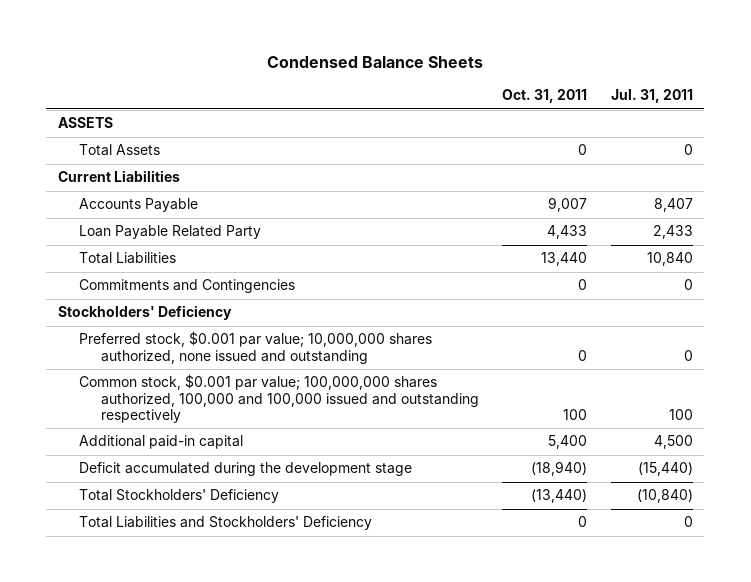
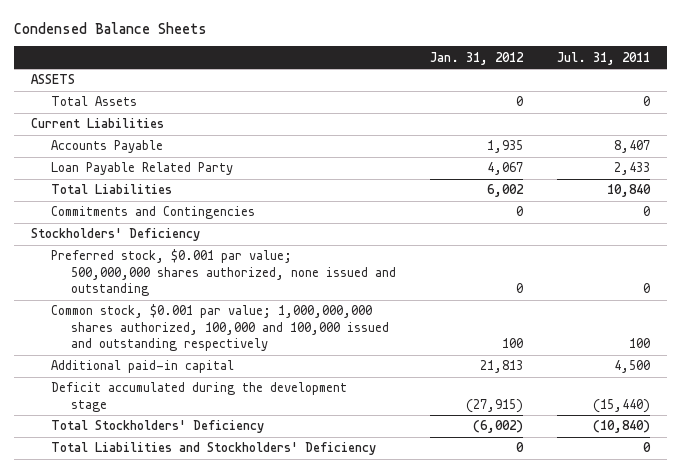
- | Oct. 31, 2011 | Jul. 31, 2011
+ | Jan. 31, 2012 | Jul. 31, 2011
- Preferred stock, $0.001 par value; 10,000,000 shares authorized, none issued and outstanding | 0 | 0
- Common stock, $0.001 par value; 100,000,000 shares authorized, 100,000 and 100,000 issued and outstanding respectively | 100 | 100
+ Preferred stock, $0.001 par value; 500,000,000 shares authorized, none issued and outstanding | 0 | 0
+ Common stock, $0.001 par value; 1,000,000,000 shares authorized, 100,000 and 100,000 issued and outstanding respectively | 100 | 100

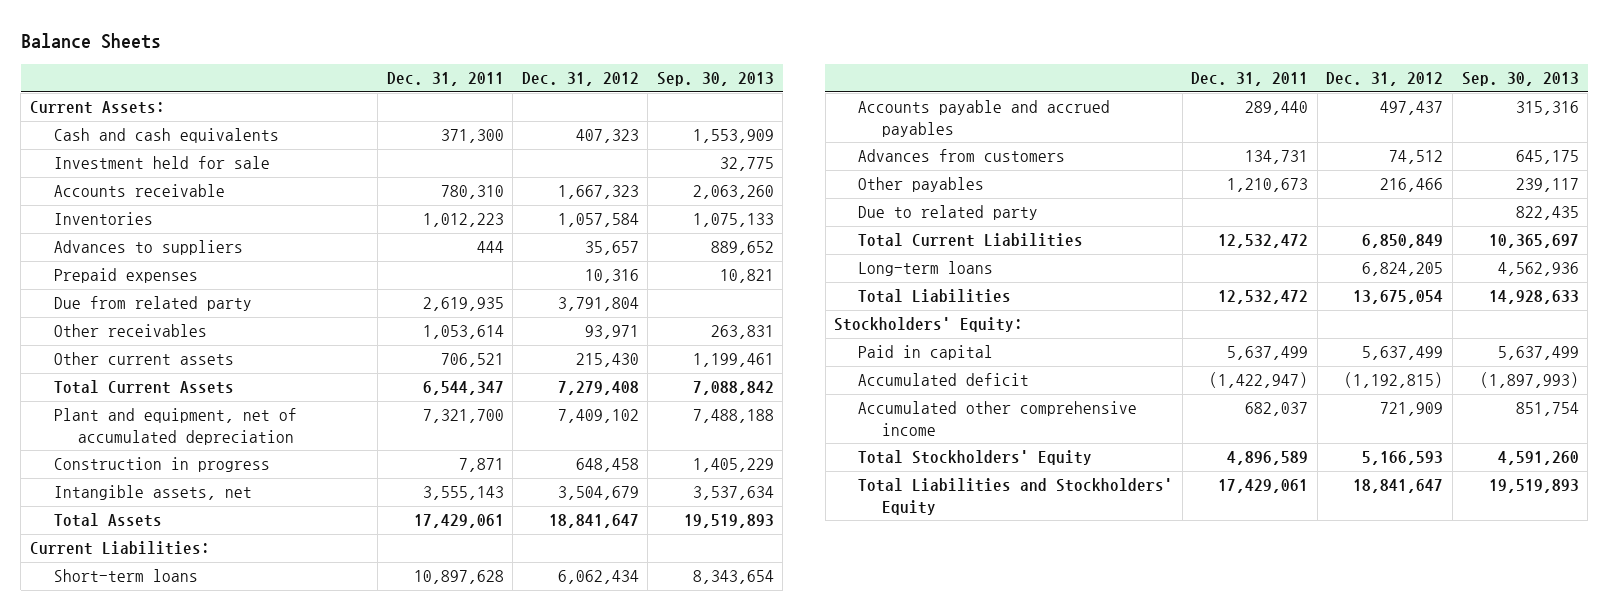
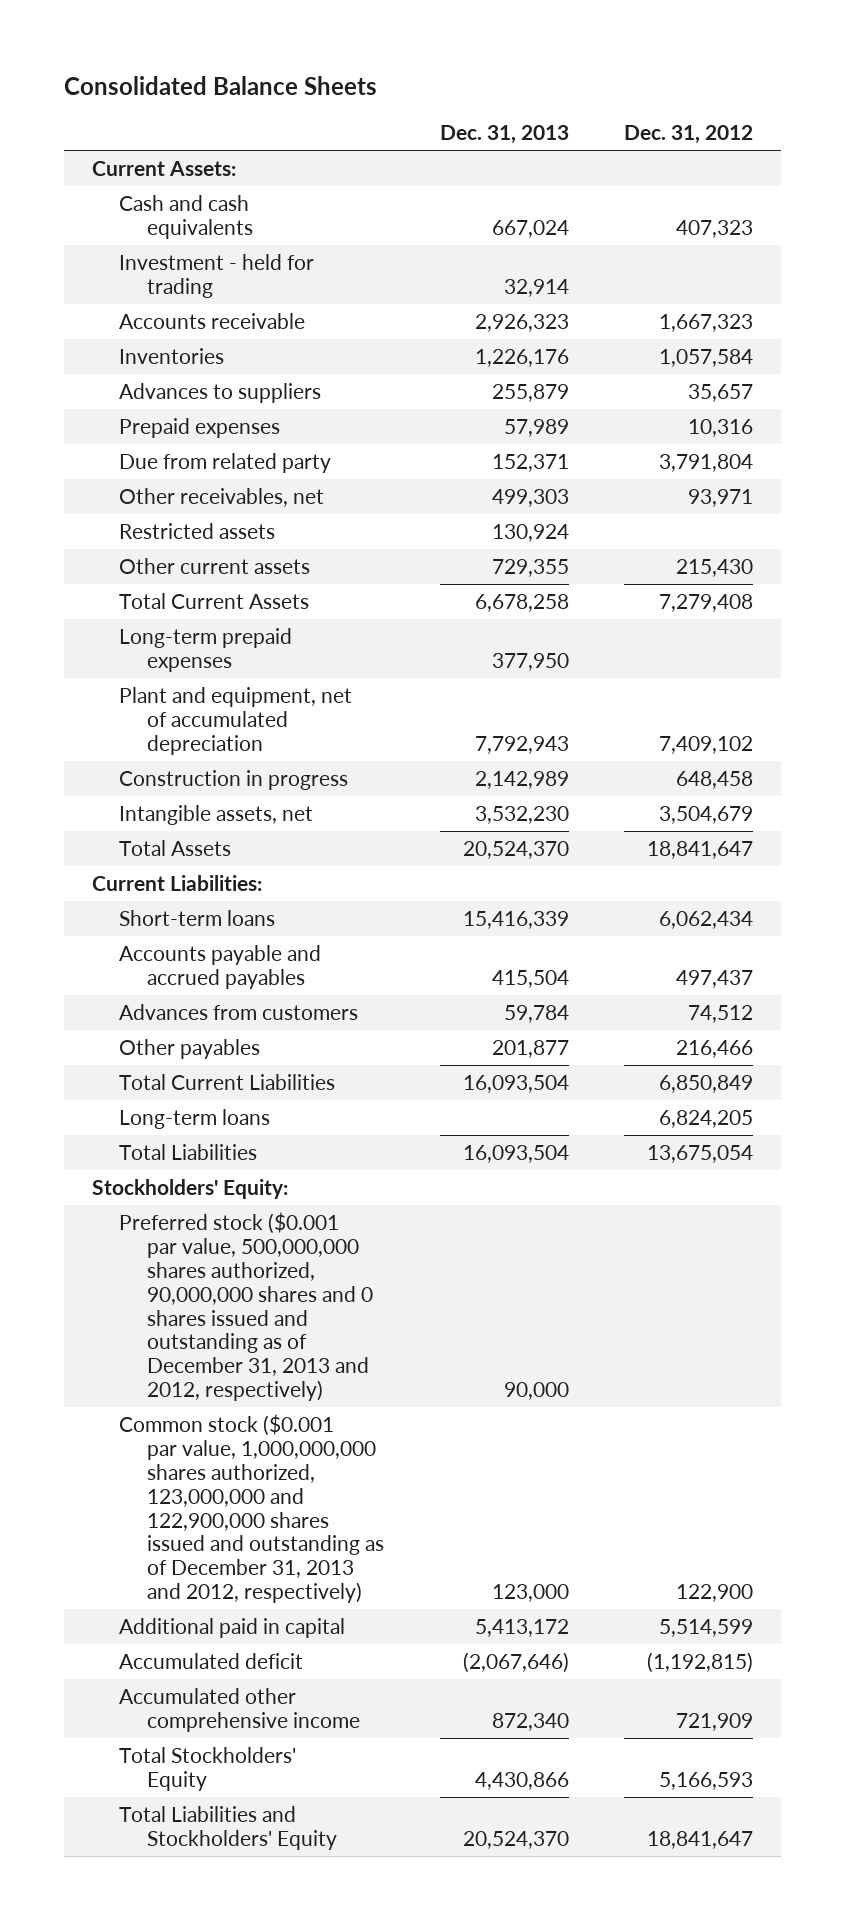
- Balance Sheets
+ Consolidated Balance Sheets
- | Dec. 31, 2011 | Dec. 31, 2012 | Sep. 30, 2013
+ | Dec. 31, 2013 | Dec. 31, 2012
- Investment held for sale | | | 32,775
+ Investment - held for trading | 32,914 |
- Other receivables | 1,053,614 | 93,971 | 263,831
+ Other receivables, net | 499,303 | 93,971
+ Restricted assets | 130,924 |
+ Long-term prepaid expenses | 377,950 |
- Due to related party | | | 822,435
- Paid in capital | 5,637,499 | 5,637,499 | 5,637,499
+ Preferred stock ($0.001 par value, 500,000,000 shares authorized, 90,000,000 shares and 0 shares issued and outstanding as of December 31, 2013 and 2012, respectively) | 90,000 |
+ Common stock ($0.001 par value, 1,000,000,000 shares authorized, 123,000,000 and 122,900,000 shares issued and outstanding as of December 31, 2013 and 2012, respectively) | 123,000 | 122,900
+ Additional paid in capital | 5,413,172 | 5,514,599

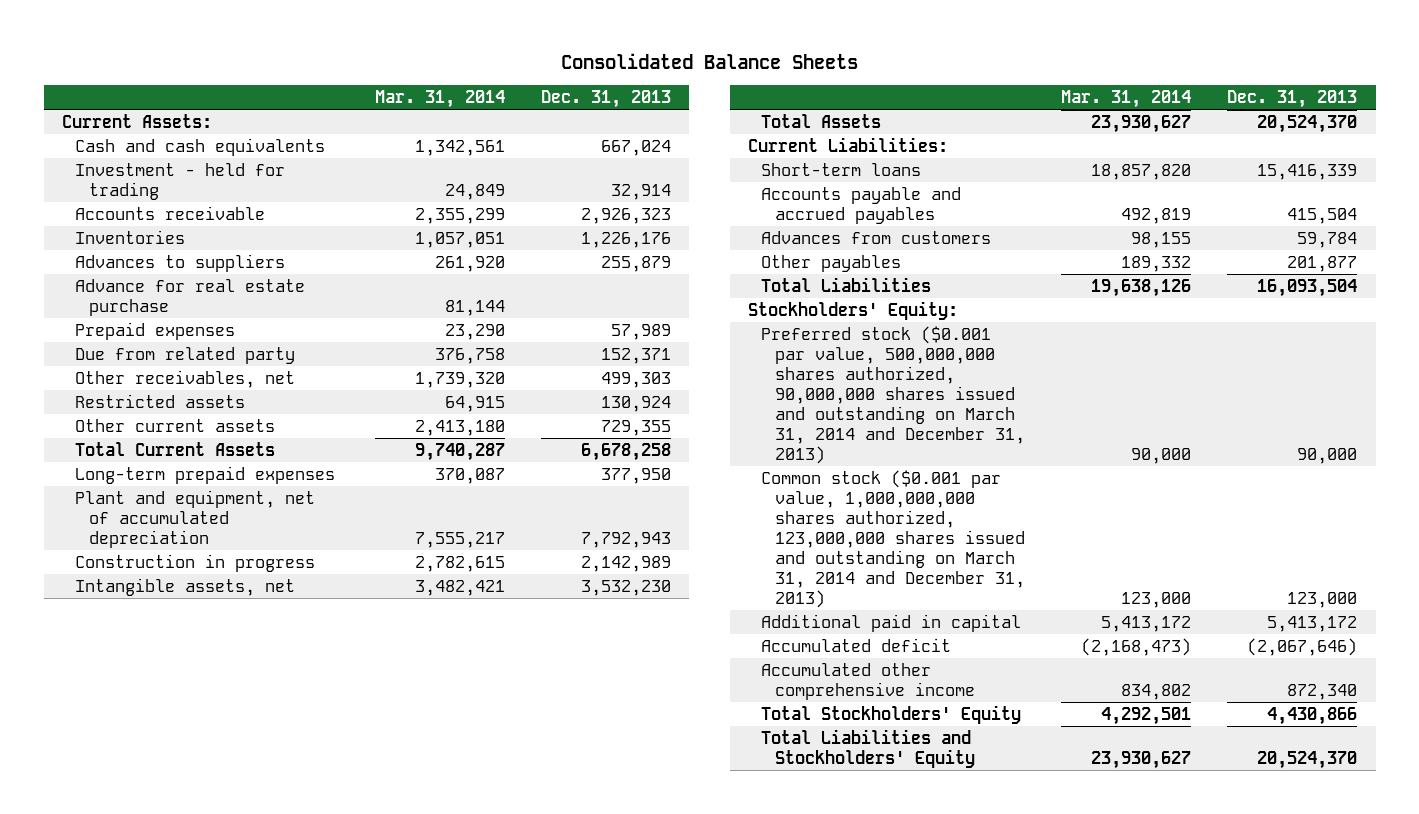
- | Dec. 31, 2013 | Dec. 31, 2012
+ | Mar. 31, 2014 | Dec. 31, 2013
+ Advance for real estate purchase | 81,144 |
- Total Current Liabilities | 16,093,504 | 6,850,849
- Long-term loans | | 6,824,205
- Preferred stock ($0.001 par value, 500,000,000 shares authorized, 90,000,000 shares and 0 shares issued and outstanding as of December 31, 2013 and 2012, respectively) | 90,000 |
- Common stock ($0.001 par value, 1,000,000,000 shares authorized, 123,000,000 and 122,900,000 shares issued and outstanding as of December 31, 2013 and 2012, respectively) | 123,000 | 122,900
+ Preferred stock ($0.001 par value, 500,000,000 shares authorized, 90,000,000 shares issued and outstanding on March 31, 2014 and December 31, 2013) | 90,000 | 90,000
+ Common stock ($0.001 par value, 1,000,000,000 shares authorized, 123,000,000 shares issued and outstanding on March 31, 2014 and December 31, 2013) | 123,000 | 123,000

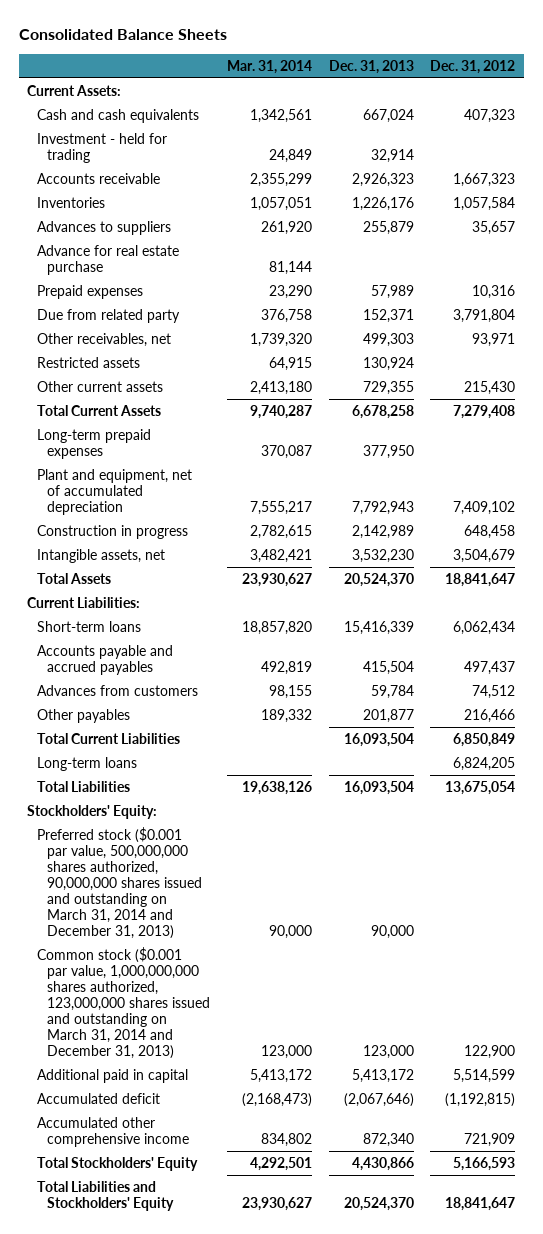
- | Mar. 31, 2014 | Dec. 31, 2013
+ | Mar. 31, 2014 | Dec. 31, 2013 | Dec. 31, 2012
+ Total Current Liabilities | | 16,093,504 | 6,850,849
+ Long-term loans | | | 6,824,205

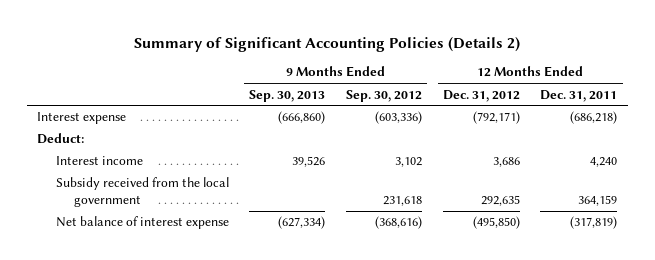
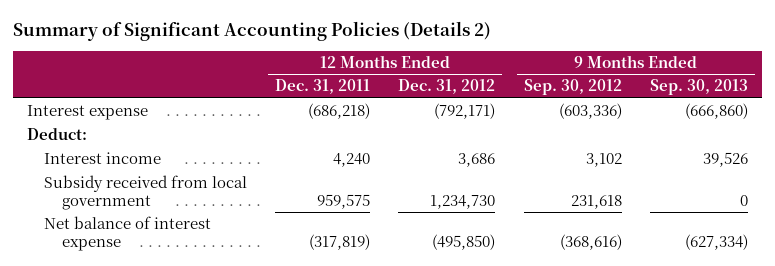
- | 9 Months Ended Sep. 30, 2013 | 9 Months Ended Sep. 30, 2012 | 12 Months Ended Dec. 31, 2012 | 12 Months Ended Dec. 31, 2011
+ | 12 Months Ended Dec. 31, 2011 | 12 Months Ended Dec. 31, 2012 | 9 Months Ended Sep. 30, 2012 | 9 Months Ended Sep. 30, 2013
- Subsidy received from the local government | | 231,618 | 292,635 | 364,159
+ Subsidy received from local government | 959,575 | 1,234,730 | 231,618 | 0

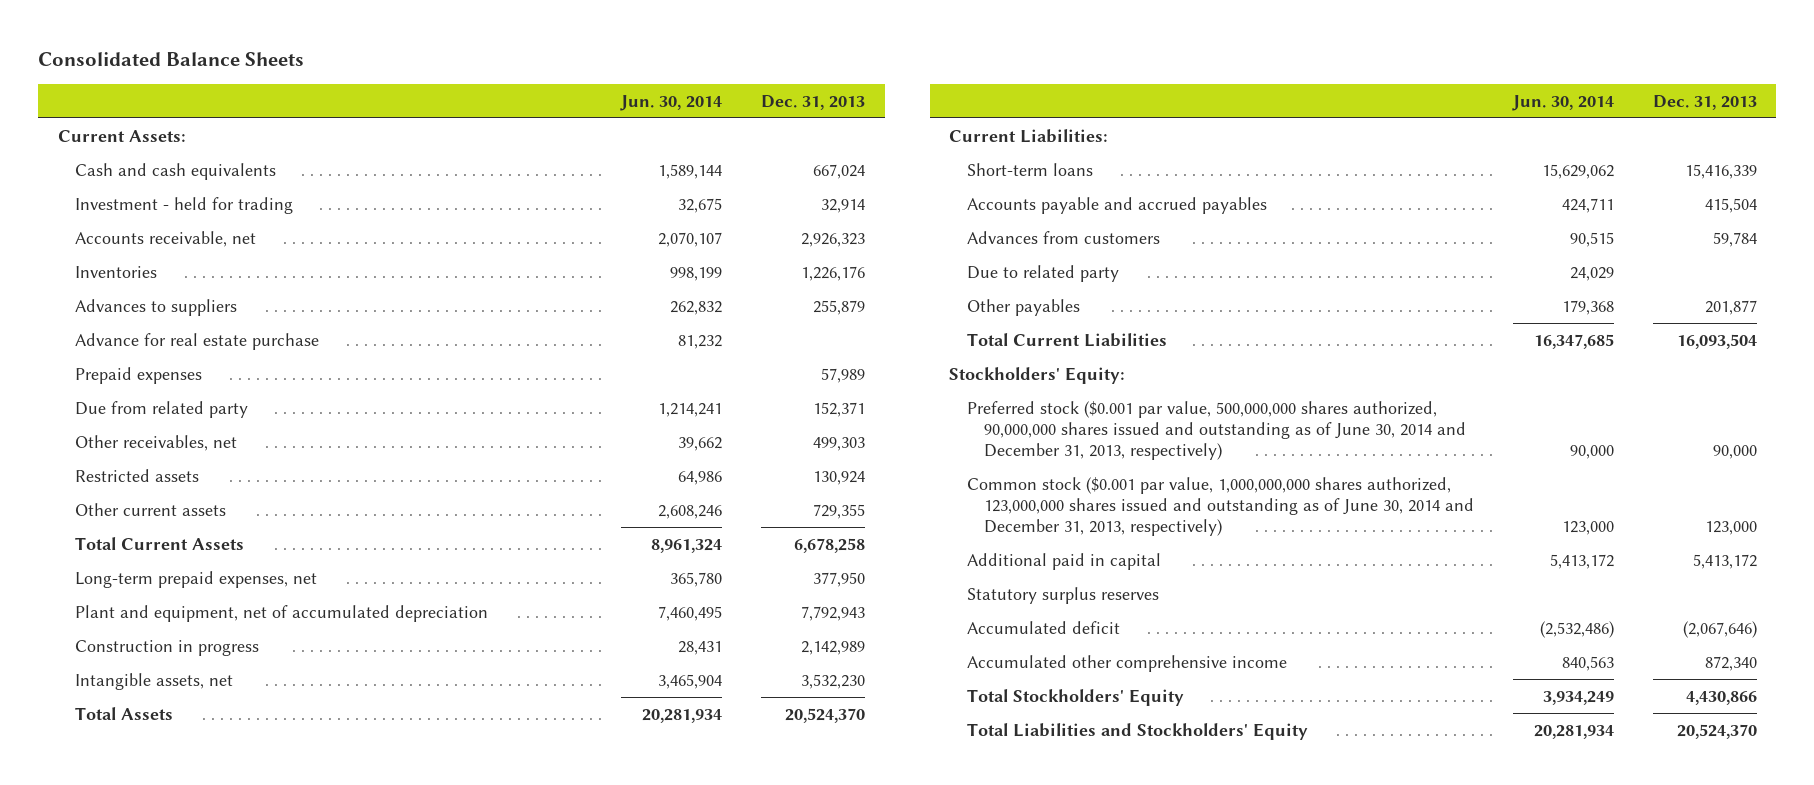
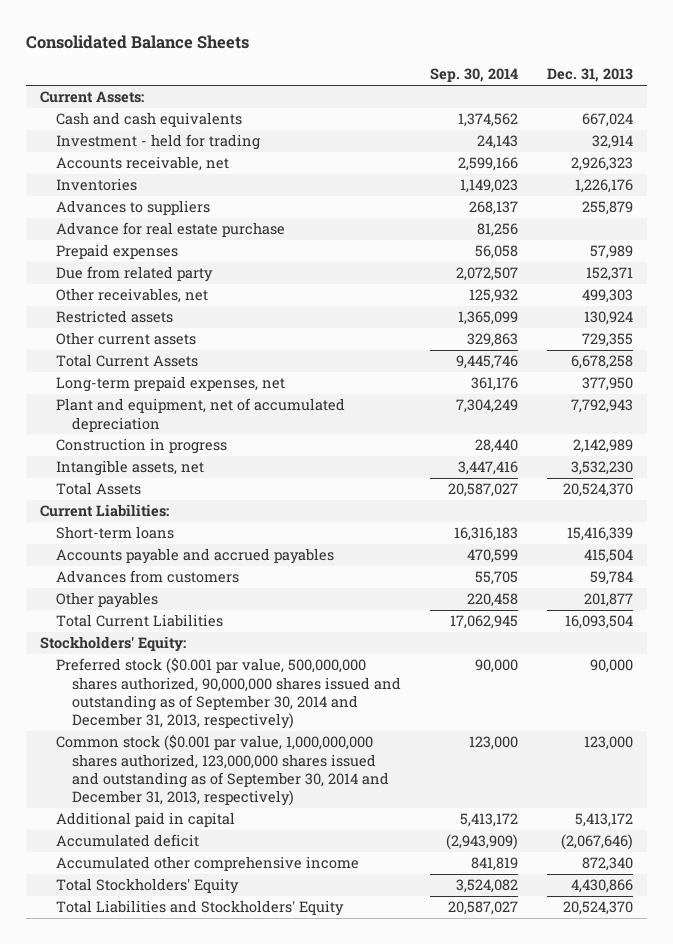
- | Jun. 30, 2014 | Dec. 31, 2013
+ | Sep. 30, 2014 | Dec. 31, 2013
- Due to related party | 24,029 |
- Preferred stock ($0.001 par value, 500,000,000 shares authorized, 90,000,000 shares issued and outstanding as of June 30, 2014 and December 31, 2013, respectively) | 90,000 | 90,000
- Common stock ($0.001 par value, 1,000,000,000 shares authorized, 123,000,000 shares issued and outstanding as of June 30, 2014 and December 31, 2013, respectively) | 123,000 | 123,000
+ Preferred stock ($0.001 par value, 500,000,000 shares authorized, 90,000,000 shares issued and outstanding as of September 30, 2014 and December 31, 2013, respectively) | 90,000 | 90,000
+ Common stock ($0.001 par value, 1,000,000,000 shares authorized, 123,000,000 shares issued and outstanding as of September 30, 2014 and December 31, 2013, respectively) | 123,000 | 123,000
- Statutory surplus reserves

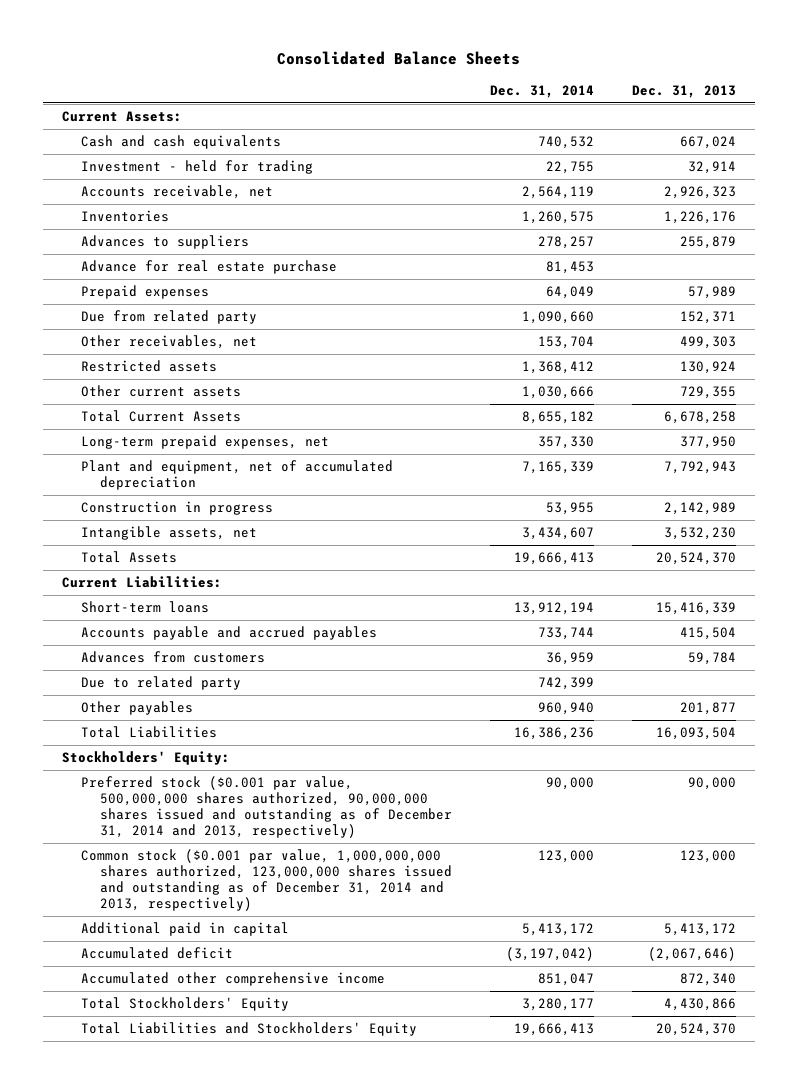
- | Sep. 30, 2014 | Dec. 31, 2013
+ | Dec. 31, 2014 | Dec. 31, 2013
+ Due to related party | 742,399 |
- Total Current Liabilities | 17,062,945 | 16,093,504
+ Total Liabilities | 16,386,236 | 16,093,504
- Preferred stock ($0.001 par value, 500,000,000 shares authorized, 90,000,000 shares issued and outstanding as of September 30, 2014 and December 31, 2013, respectively) | 90,000 | 90,000
- Common stock ($0.001 par value, 1,000,000,000 shares authorized, 123,000,000 shares issued and outstanding as of September 30, 2014 and December 31, 2013, respectively) | 123,000 | 123,000
+ Preferred stock ($0.001 par value, 500,000,000 shares authorized, 90,000,000 shares issued and outstanding as of December 31, 2014 and 2013, respectively) | 90,000 | 90,000
+ Common stock ($0.001 par value, 1,000,000,000 shares authorized, 123,000,000 shares issued and outstanding as of December 31, 2014 and 2013, respectively) | 123,000 | 123,000

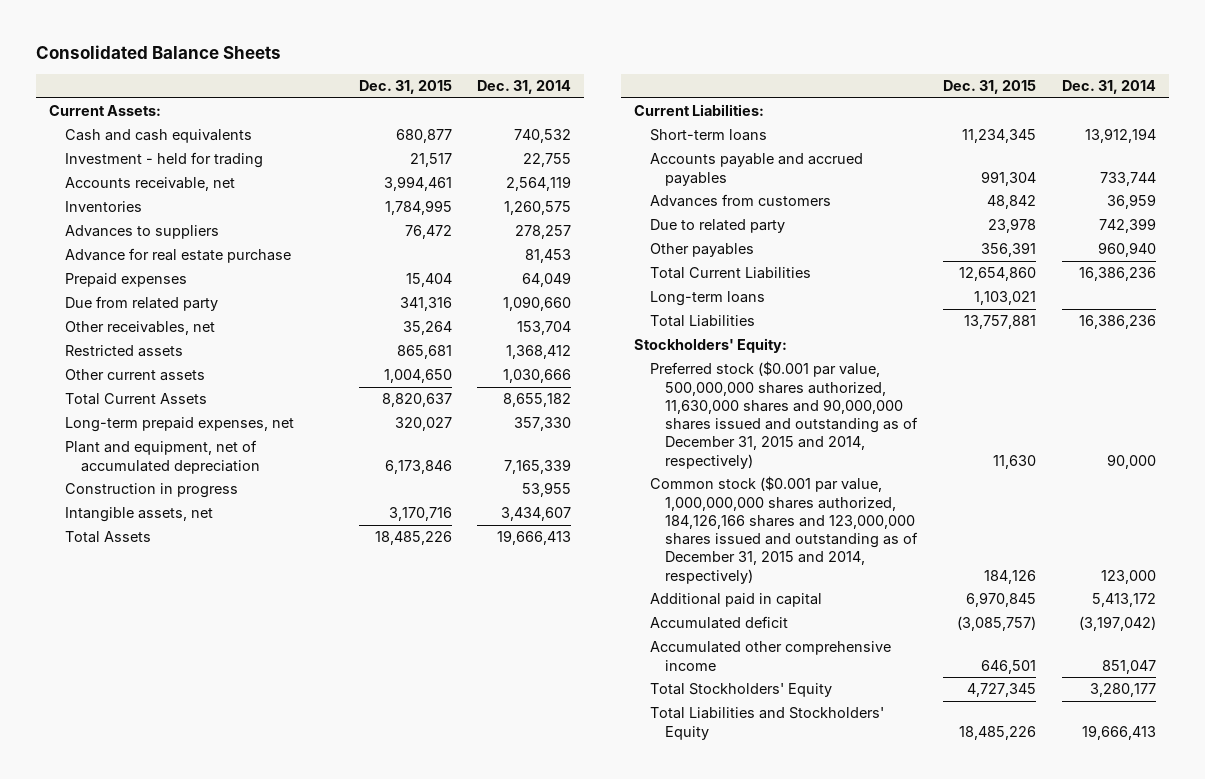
- | Dec. 31, 2014 | Dec. 31, 2013
+ | Dec. 31, 2015 | Dec. 31, 2014
+ Total Current Liabilities | 12,654,860 | 16,386,236
+ Long-term loans | 1,103,021 |
- Preferred stock ($0.001 par value, 500,000,000 shares authorized, 90,000,000 shares issued and outstanding as of December 31, 2014 and 2013, respectively) | 90,000 | 90,000
- Common stock ($0.001 par value, 1,000,000,000 shares authorized, 123,000,000 shares issued and outstanding as of December 31, 2014 and 2013, respectively) | 123,000 | 123,000
+ Preferred stock ($0.001 par value, 500,000,000 shares authorized, 11,630,000 shares and 90,000,000 shares issued and outstanding as of December 31, 2015 and 2014, respectively) | 11,630 | 90,000
+ Common stock ($0.001 par value, 1,000,000,000 shares authorized, 184,126,166 shares and 123,000,000 shares issued and outstanding as of December 31, 2015 and 2014, respectively) | 184,126 | 123,000

